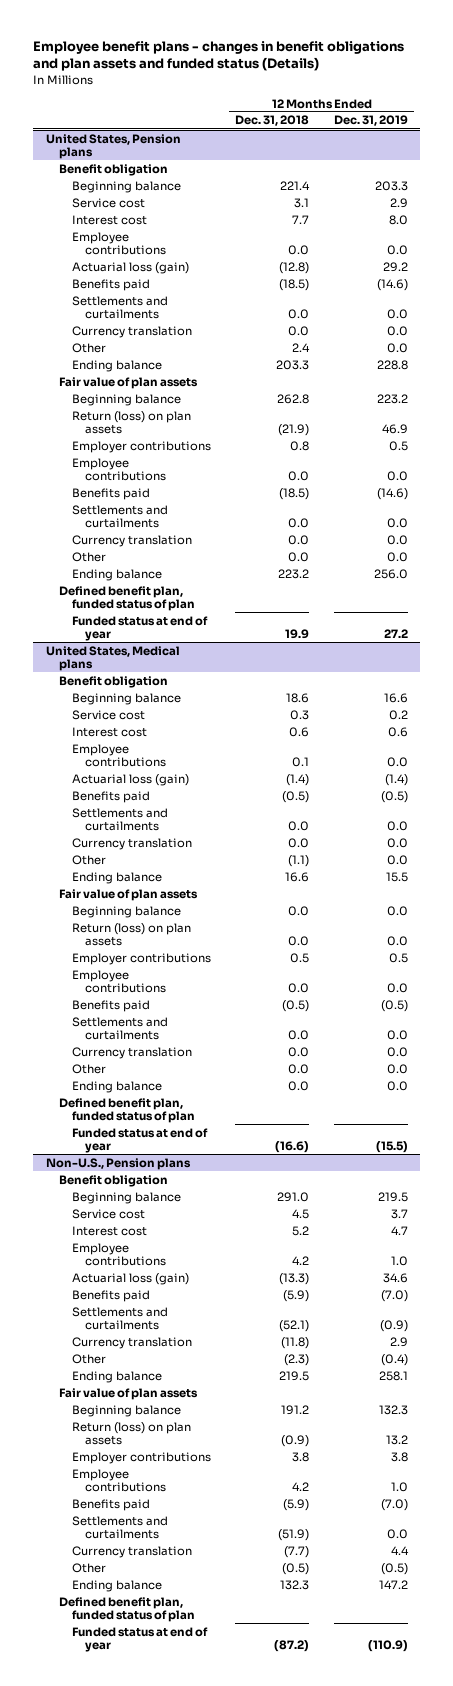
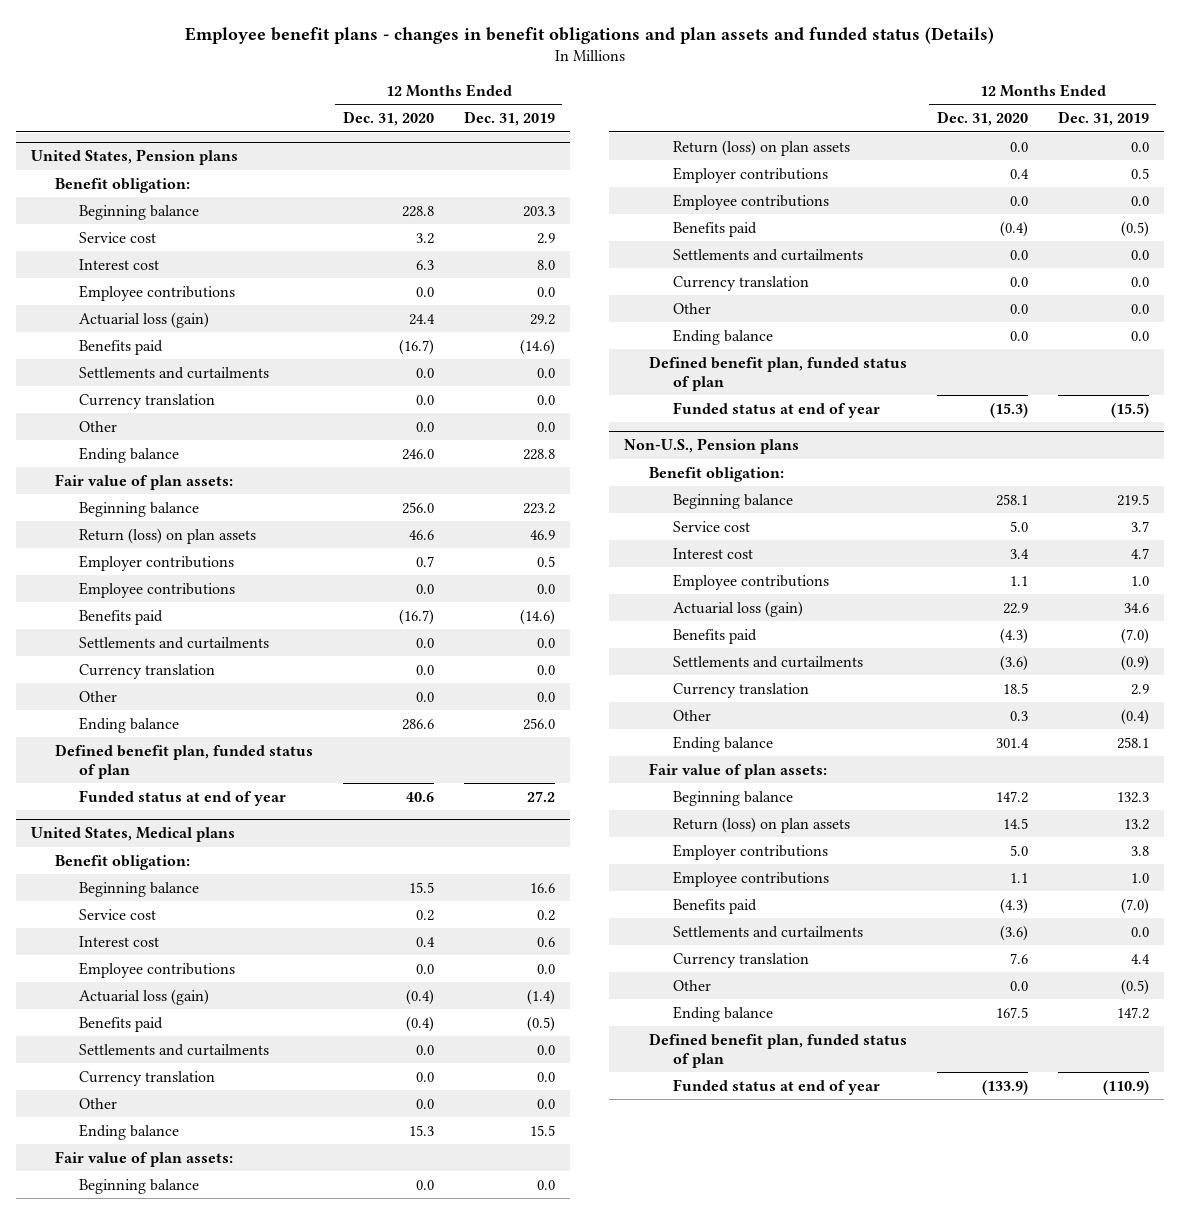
- | 12 Months Ended Dec. 31, 2018 | 12 Months Ended Dec. 31, 2019
+ | 12 Months Ended Dec. 31, 2020 | 12 Months Ended Dec. 31, 2019
@ United States, Pension plans
- Benefit obligation
+ Benefit obligation:
- Fair value of plan assets
+ Fair value of plan assets:
@ United States, Medical plans
- Benefit obligation
+ Benefit obligation:
- Fair value of plan assets
+ Fair value of plan assets:
@ Non-U.S., Pension plans
- Benefit obligation
+ Benefit obligation:
- Fair value of plan assets
+ Fair value of plan assets:

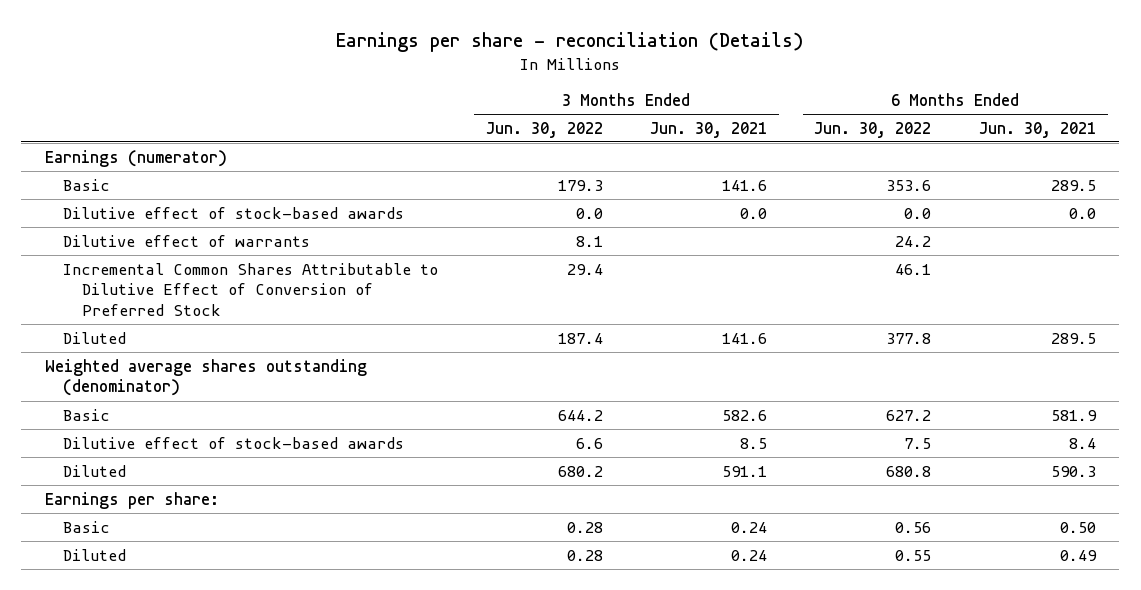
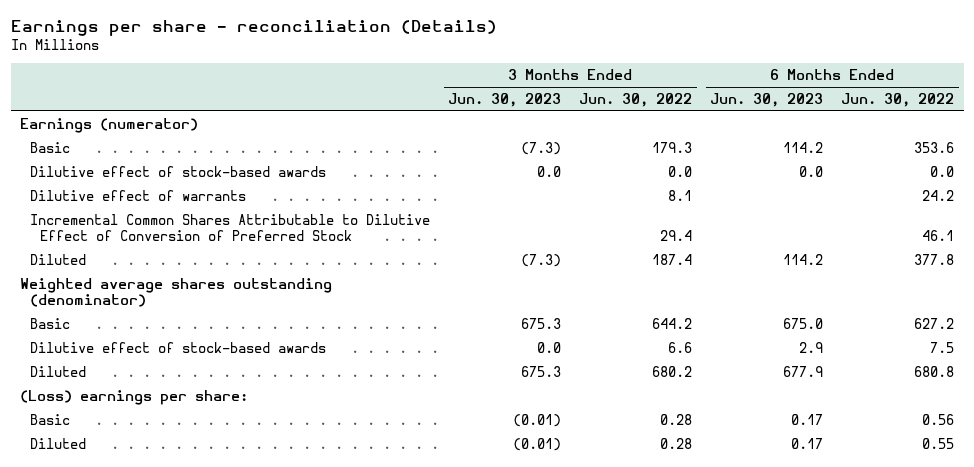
- | 3 Months Ended Jun. 30, 2022 | 3 Months Ended Jun. 30, 2021 | 6 Months Ended Jun. 30, 2022 | 6 Months Ended Jun. 30, 2021
+ | 3 Months Ended Jun. 30, 2023 | 3 Months Ended Jun. 30, 2022 | 6 Months Ended Jun. 30, 2023 | 6 Months Ended Jun. 30, 2022
- Earnings per share:
+ (Loss) earnings per share:

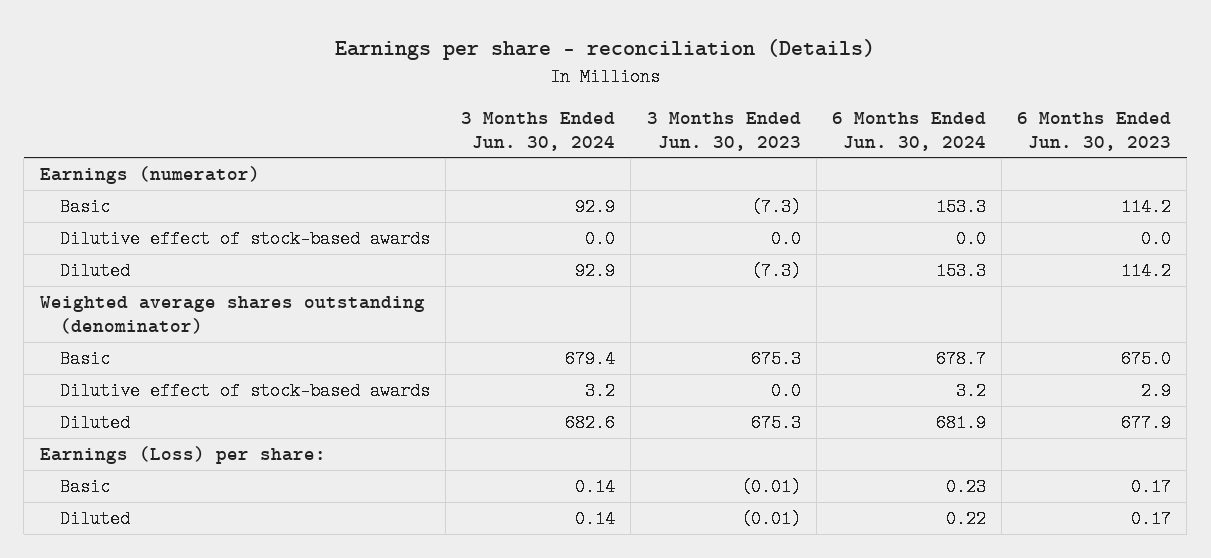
- | 3 Months Ended Jun. 30, 2023 | 3 Months Ended Jun. 30, 2022 | 6 Months Ended Jun. 30, 2023 | 6 Months Ended Jun. 30, 2022
+ | 3 Months Ended Jun. 30, 2024 | 3 Months Ended Jun. 30, 2023 | 6 Months Ended Jun. 30, 2024 | 6 Months Ended Jun. 30, 2023
- Dilutive effect of warrants | | 8.1 | | 24.2
- Incremental Common Shares Attributable to Dilutive Effect of Conversion of Preferred Stock | | 29.4 | | 46.1
- (Loss) earnings per share:
+ Earnings (Loss) per share:

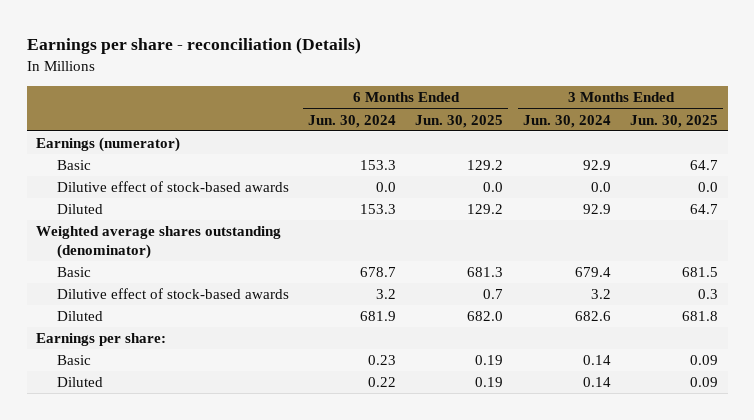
- | 3 Months Ended Jun. 30, 2024 | 3 Months Ended Jun. 30, 2023 | 6 Months Ended Jun. 30, 2024 | 6 Months Ended Jun. 30, 2023
+ | 6 Months Ended Jun. 30, 2024 | 6 Months Ended Jun. 30, 2025 | 3 Months Ended Jun. 30, 2024 | 3 Months Ended Jun. 30, 2025
- Earnings (Loss) per share:
+ Earnings per share:

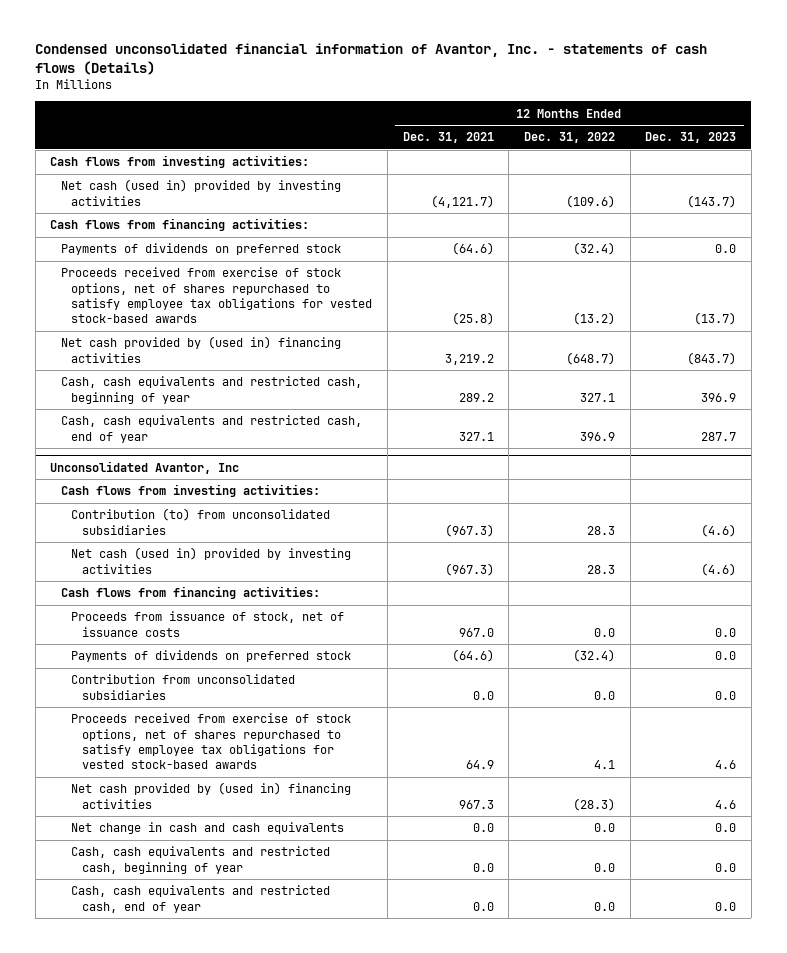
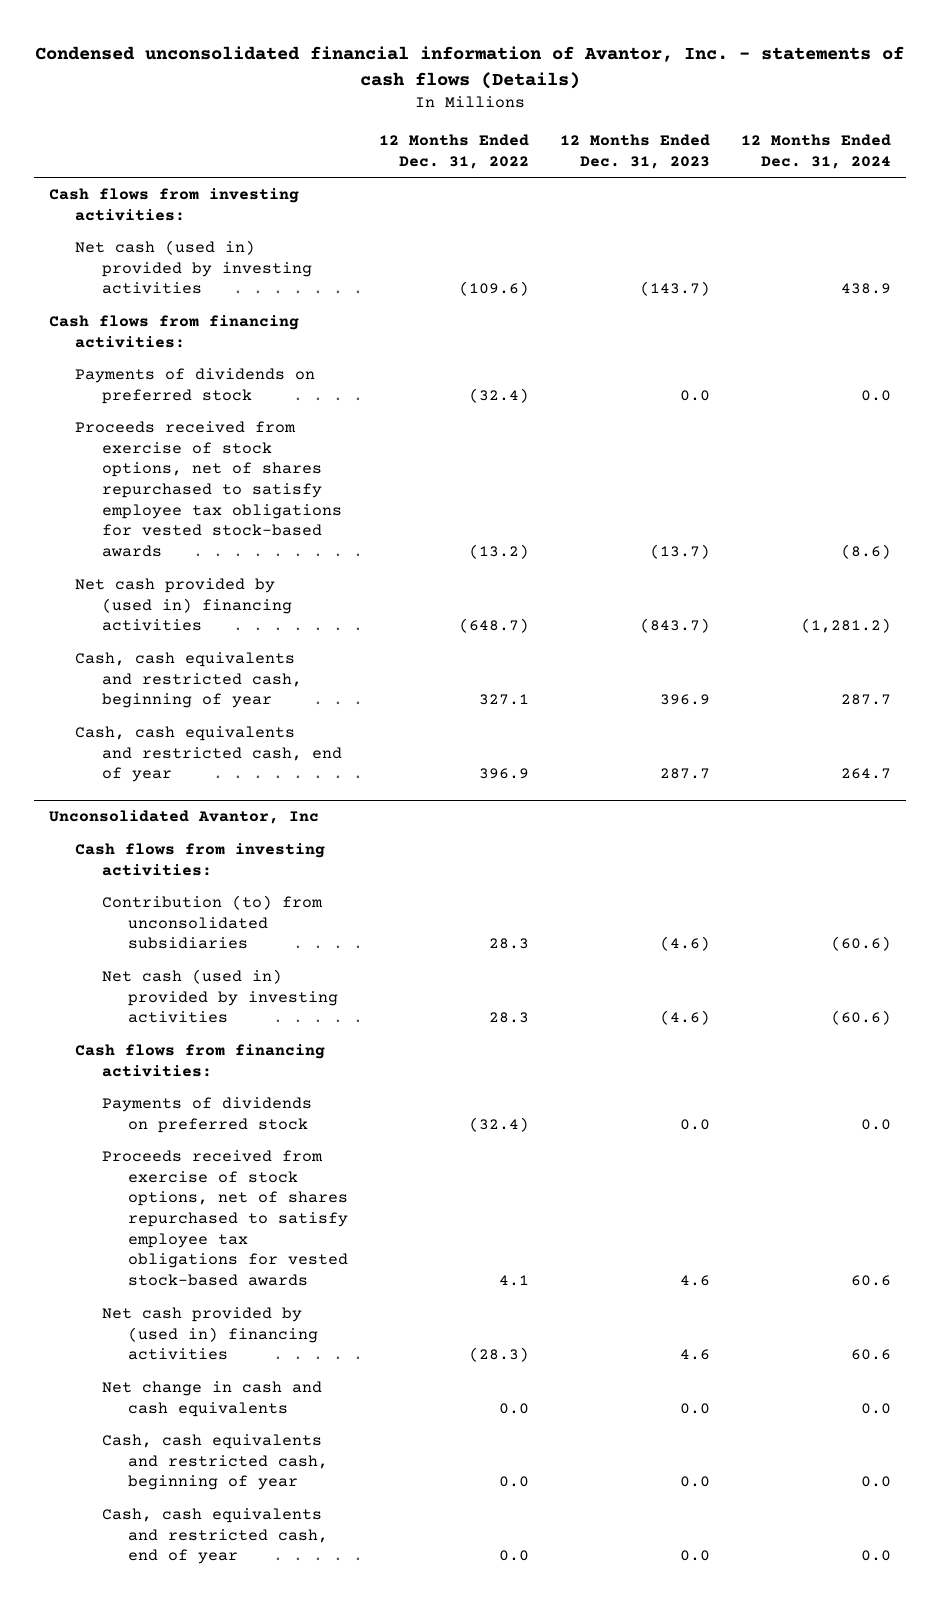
- | 12 Months Ended Dec. 31, 2021 | 12 Months Ended Dec. 31, 2022 | 12 Months Ended Dec. 31, 2023
+ | 12 Months Ended Dec. 31, 2022 | 12 Months Ended Dec. 31, 2023 | 12 Months Ended Dec. 31, 2024
@ Unconsolidated Avantor, Inc
- Proceeds from issuance of stock, net of issuance costs | 967.0 | 0.0 | 0.0
- Contribution from unconsolidated subsidiaries | 0.0 | 0.0 | 0.0

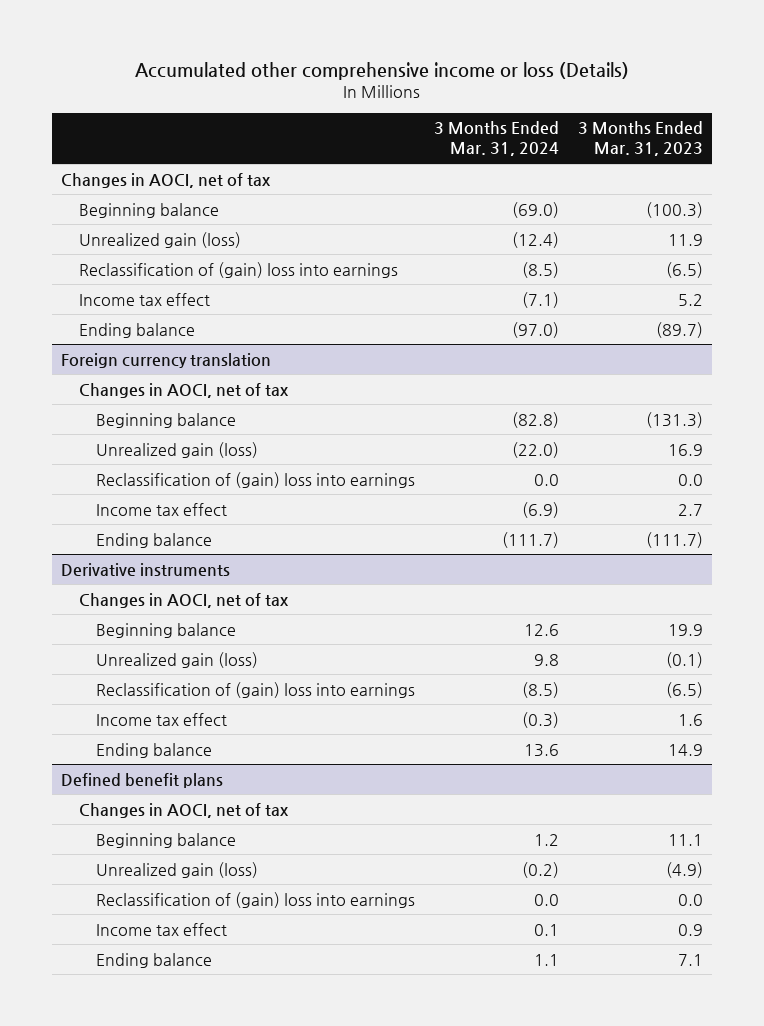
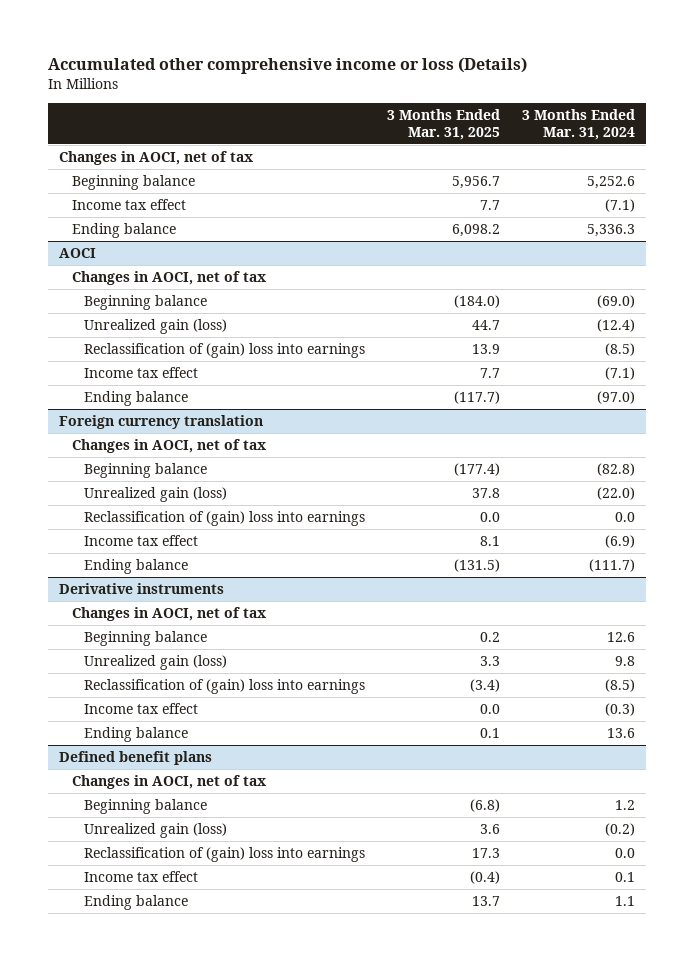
- | 3 Months Ended Mar. 31, 2024 | 3 Months Ended Mar. 31, 2023
+ | 3 Months Ended Mar. 31, 2025 | 3 Months Ended Mar. 31, 2024
+ Beginning balance | 5,956.7 | 5,252.6
+ Income tax effect | 7.7 | (7.1)
+ Ending balance | 6,098.2 | 5,336.3
+ AOCI
+ Changes in AOCI, net of tax

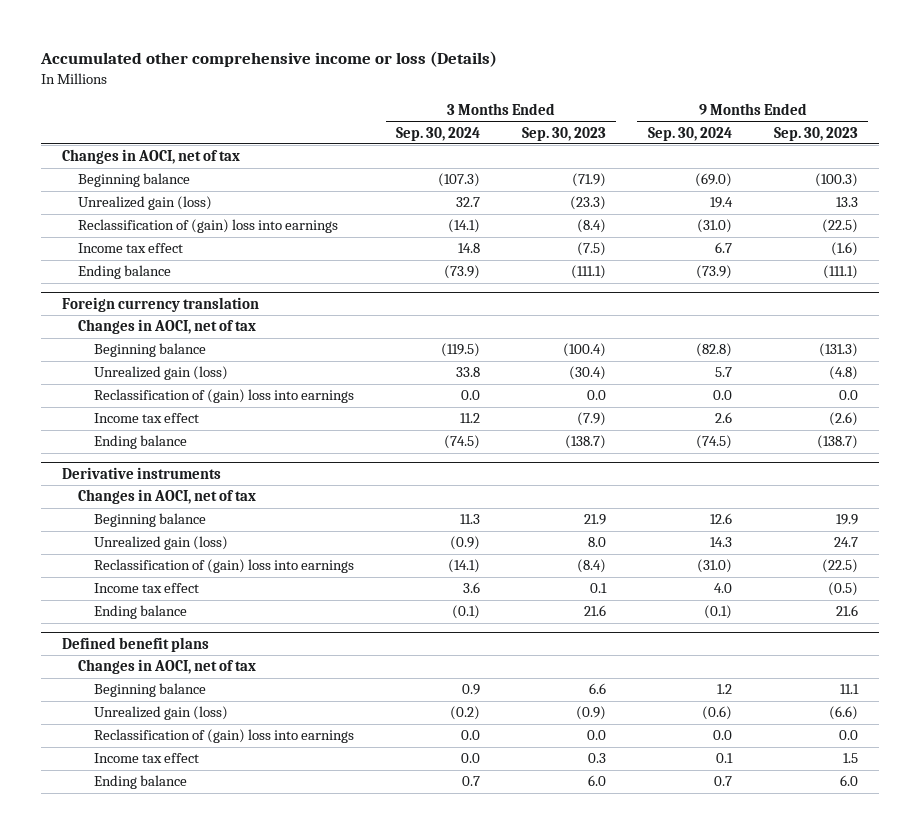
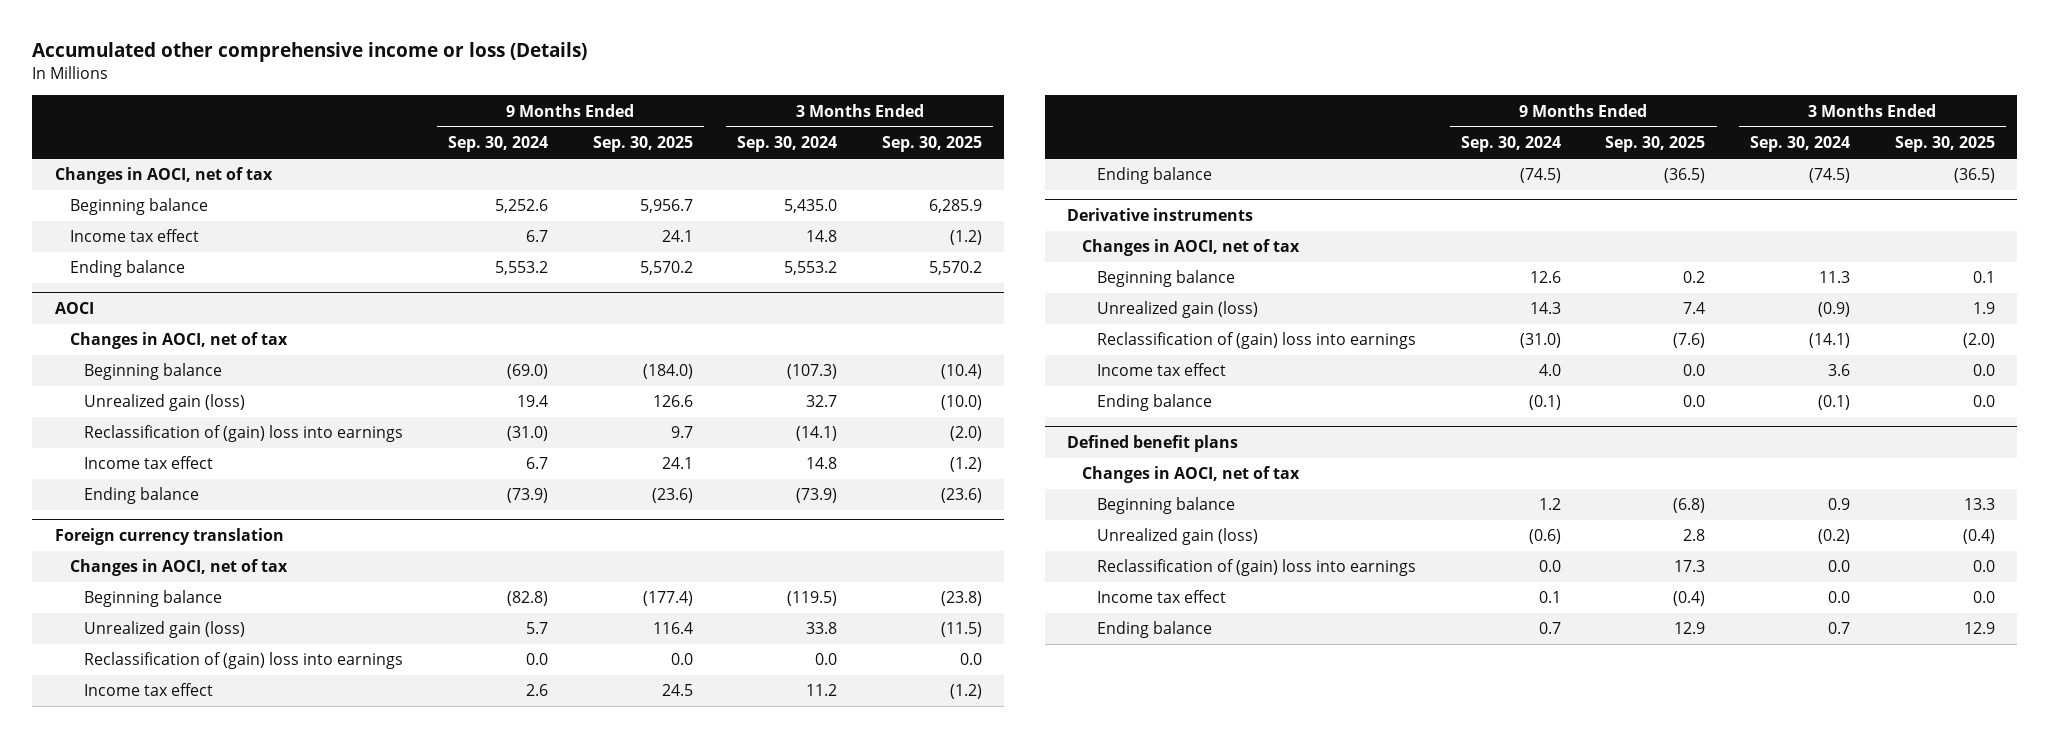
- | 3 Months Ended Sep. 30, 2024 | 3 Months Ended Sep. 30, 2023 | 9 Months Ended Sep. 30, 2024 | 9 Months Ended Sep. 30, 2023
+ | 9 Months Ended Sep. 30, 2024 | 9 Months Ended Sep. 30, 2025 | 3 Months Ended Sep. 30, 2024 | 3 Months Ended Sep. 30, 2025
+ Beginning balance | 5,252.6 | 5,956.7 | 5,435.0 | 6,285.9
+ Income tax effect | 6.7 | 24.1 | 14.8 | (1.2)
+ Ending balance | 5,553.2 | 5,570.2 | 5,553.2 | 5,570.2
+ AOCI
+ Changes in AOCI, net of tax

